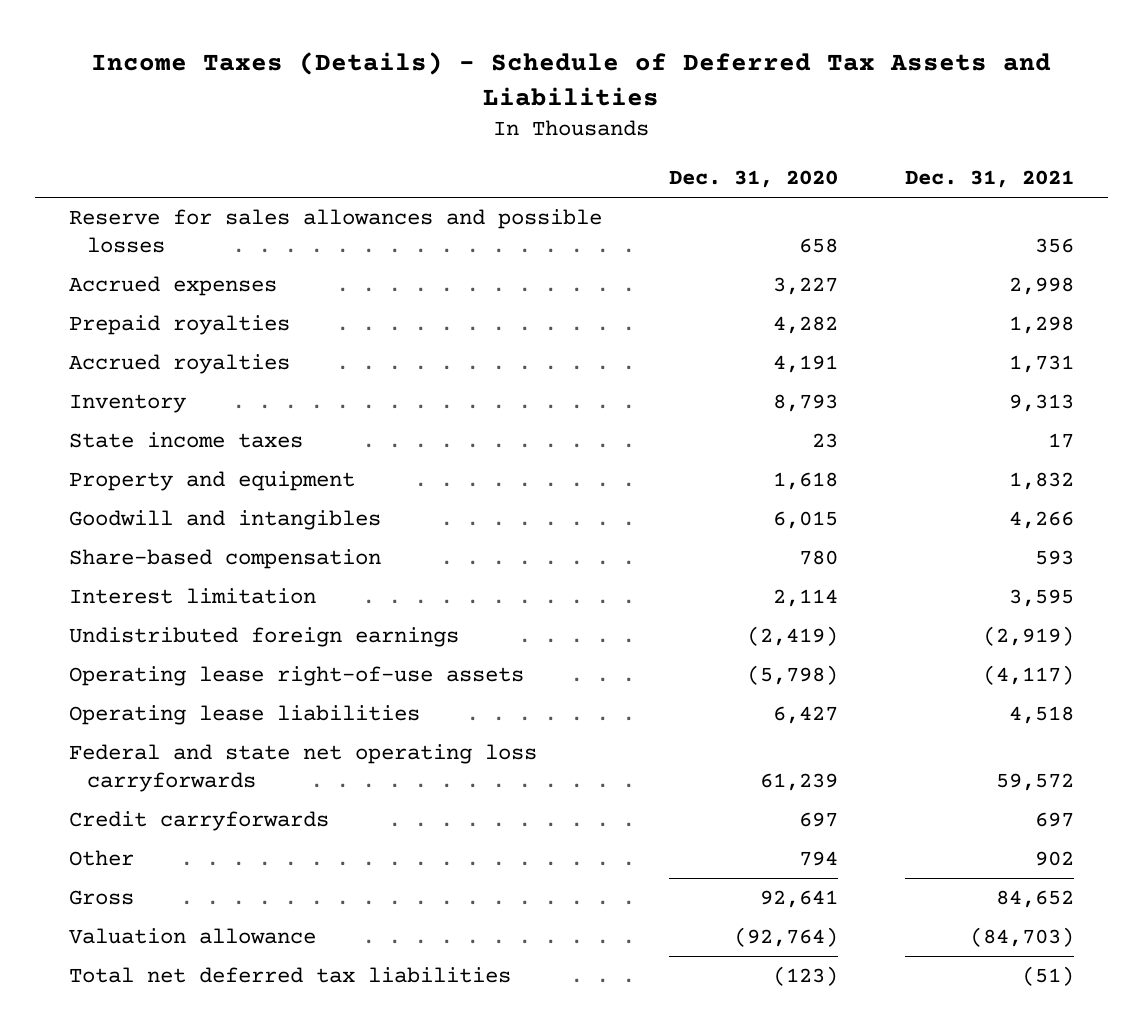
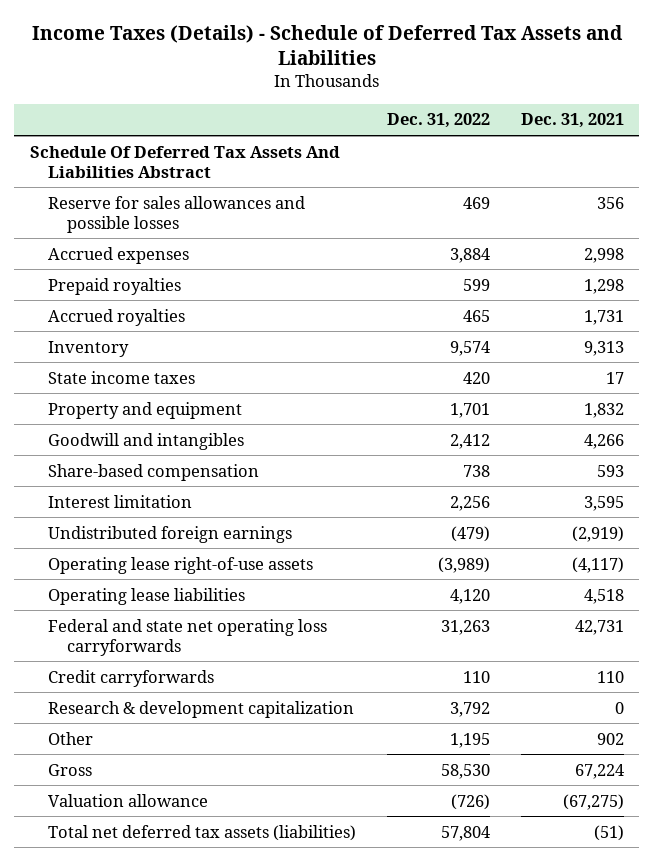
- | Dec. 31, 2020 | Dec. 31, 2021
+ | Dec. 31, 2022 | Dec. 31, 2021
+ Schedule Of Deferred Tax Assets And Liabilities Abstract
- Federal and state net operating loss carryforwards | 61,239 | 59,572
- Credit carryforwards | 697 | 697
+ Federal and state net operating loss carryforwards | 31,263 | 42,731
+ Credit carryforwards | 110 | 110
+ Research & development capitalization | 3,792 | 0
- Gross | 92,641 | 84,652
- Valuation allowance | (92,764) | (84,703)
- Total net deferred tax liabilities | (123) | (51)
+ Gross | 58,530 | 67,224
+ Valuation allowance | (726) | (67,275)
+ Total net deferred tax assets (liabilities) | 57,804 | (51)

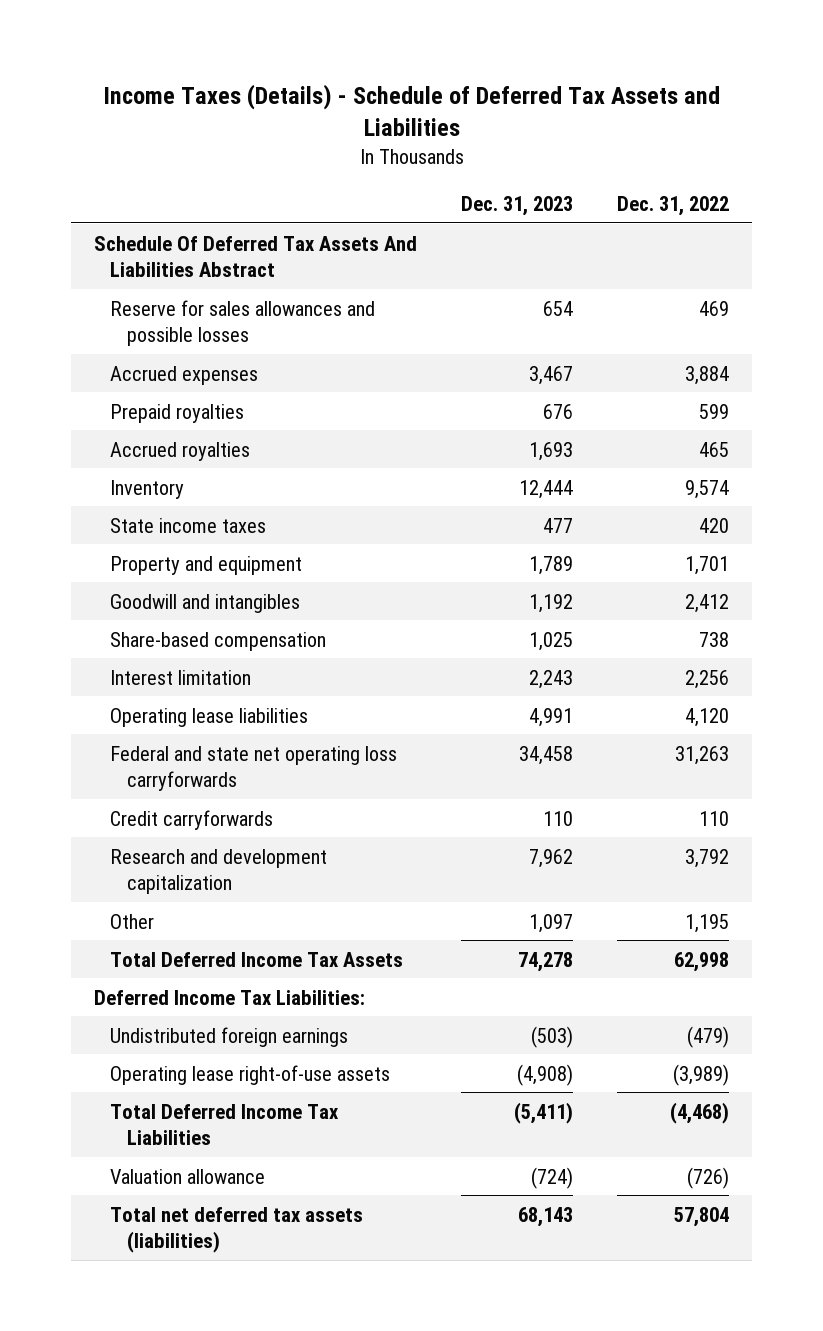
- | Dec. 31, 2022 | Dec. 31, 2021
+ | Dec. 31, 2023 | Dec. 31, 2022
- Research & development capitalization | 3,792 | 0
+ Research and development capitalization | 7,962 | 3,792
- Gross | 58,530 | 67,224
+ Total Deferred Income Tax Assets | 74,278 | 62,998
+ Deferred Income Tax Liabilities:
moved down: Undistributed foreign earnings | (503) | (479)
moved down: Operating lease right-of-use assets | (4,908) | (3,989)
+ Total Deferred Income Tax Liabilities | (5,411) | (4,468)

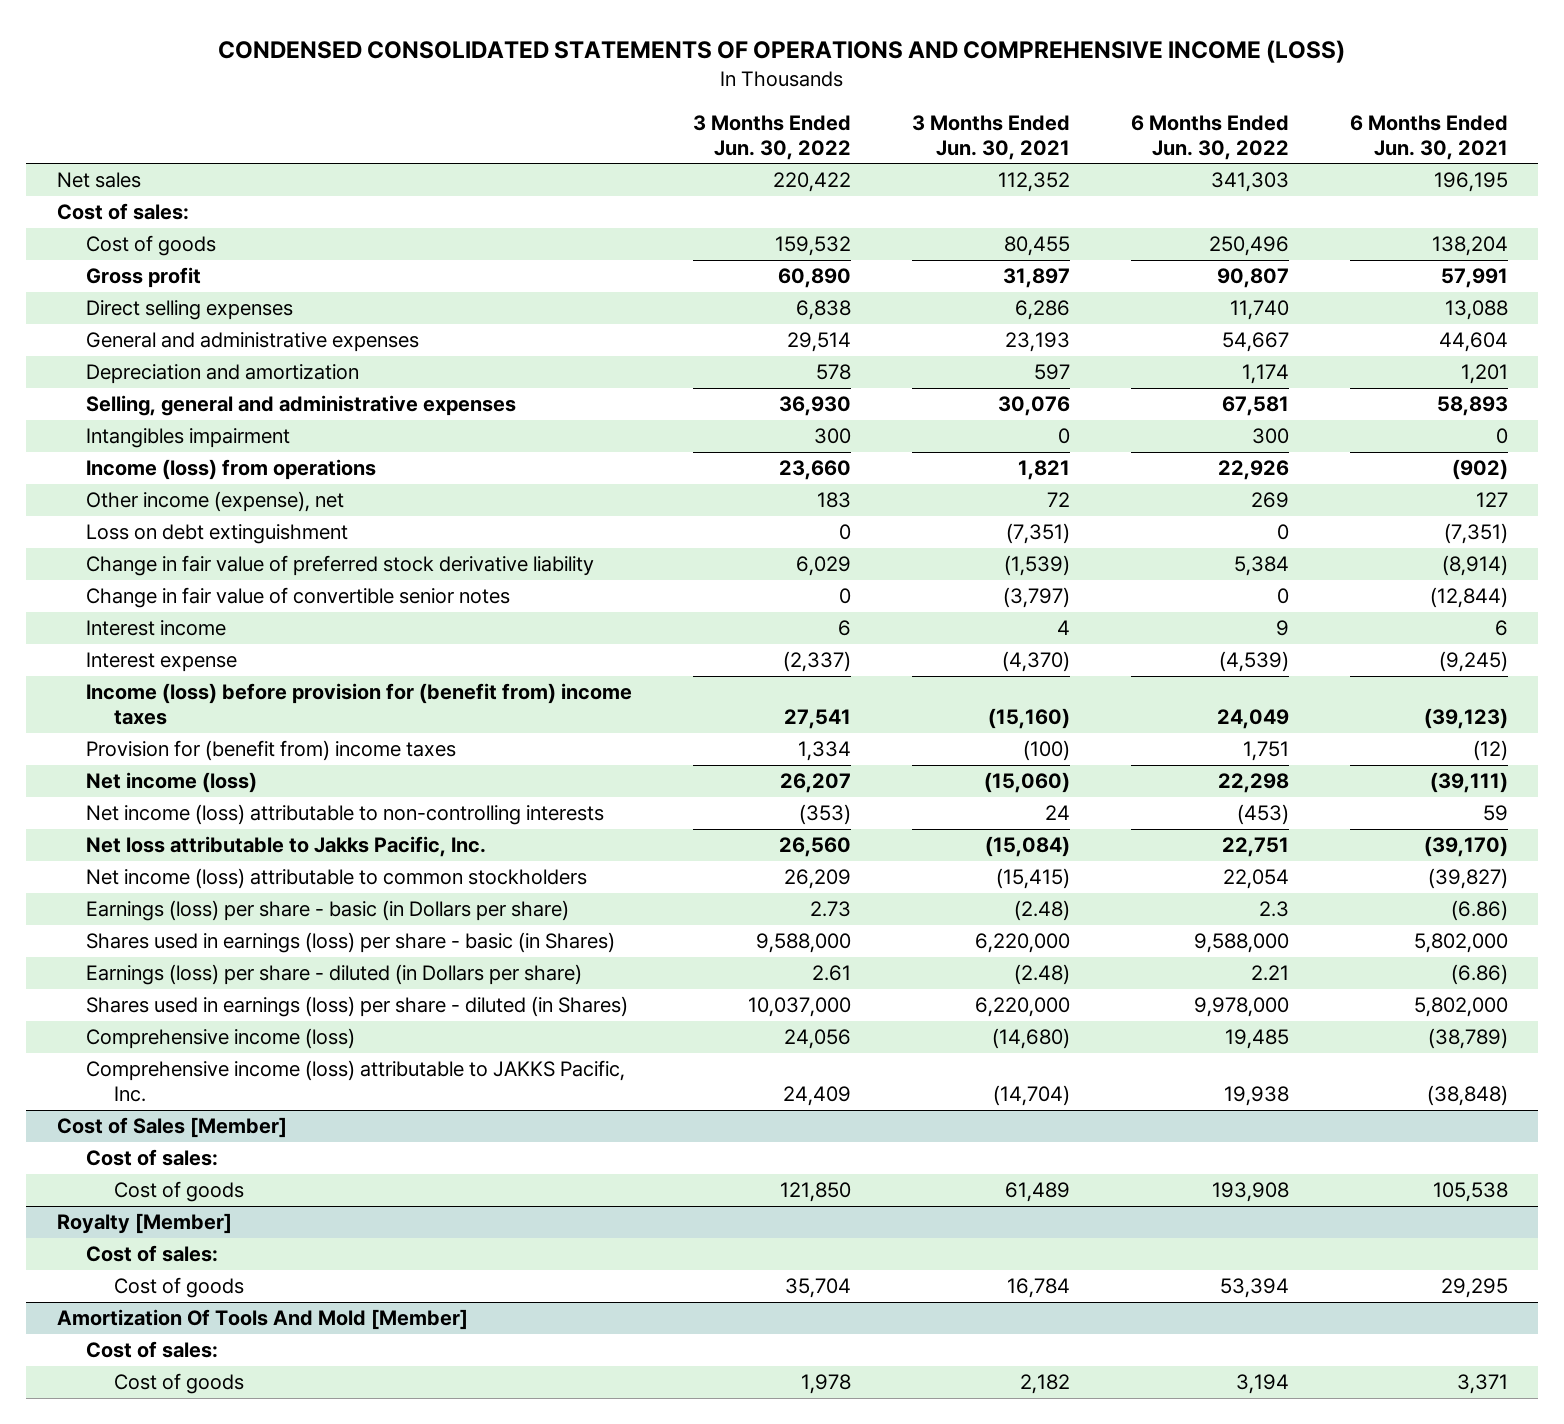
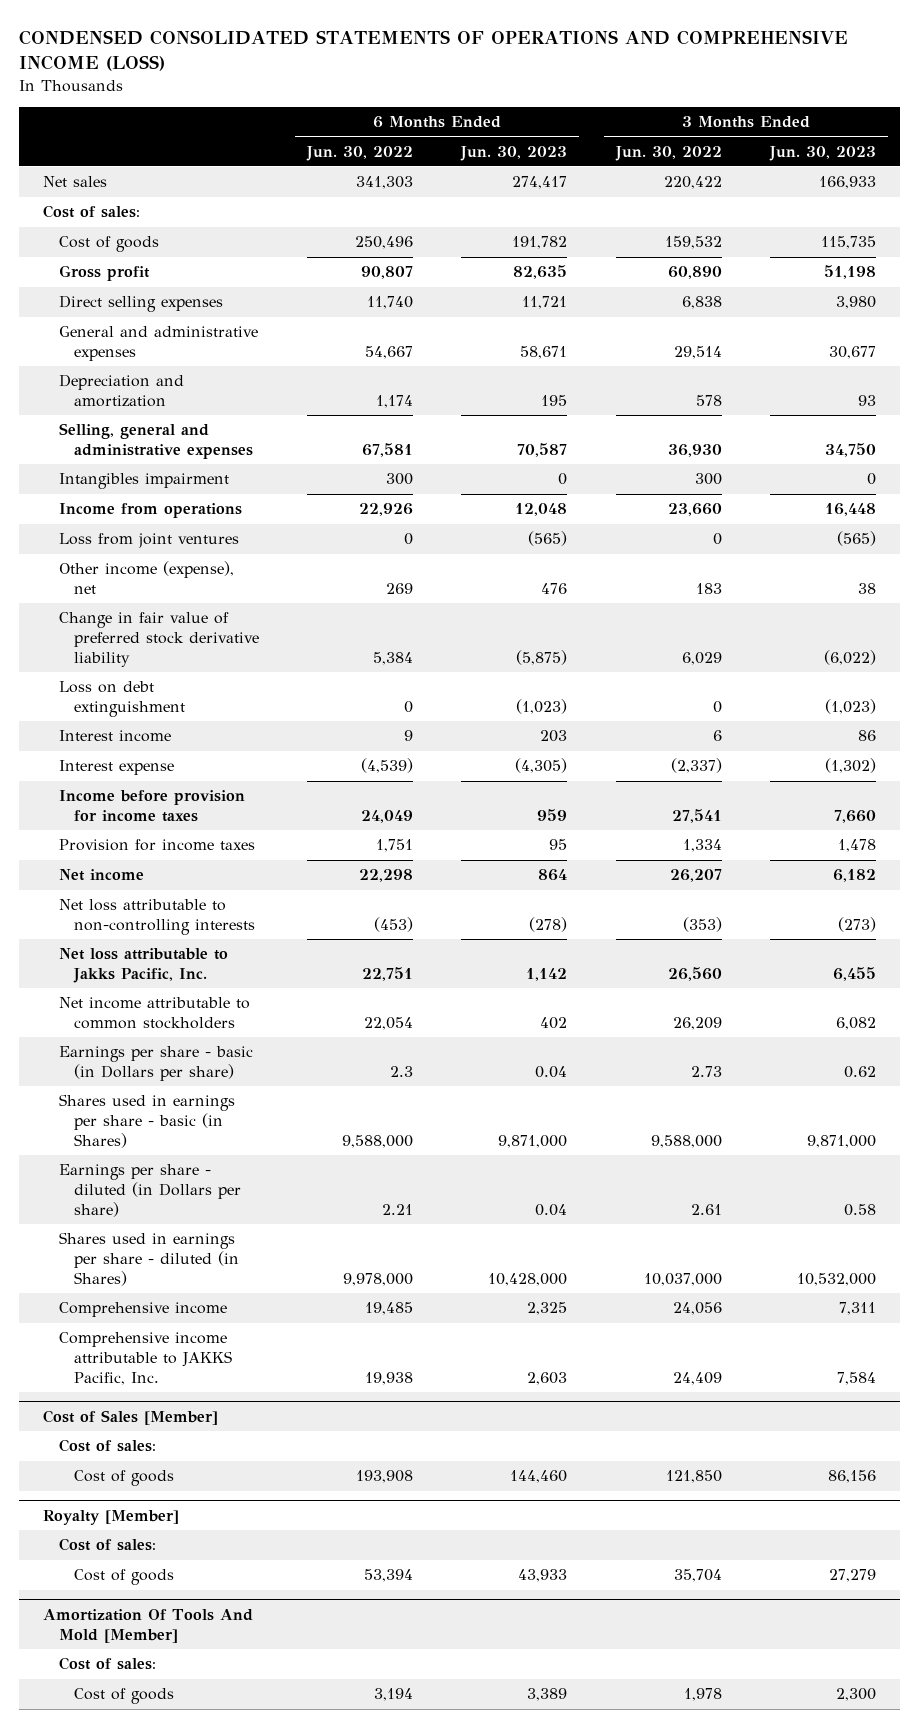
- | 3 Months Ended Jun. 30, 2022 | 3 Months Ended Jun. 30, 2021 | 6 Months Ended Jun. 30, 2022 | 6 Months Ended Jun. 30, 2021
+ | 6 Months Ended Jun. 30, 2022 | 6 Months Ended Jun. 30, 2023 | 3 Months Ended Jun. 30, 2022 | 3 Months Ended Jun. 30, 2023
- Income (loss) from operations | 23,660 | 1,821 | 22,926 | (902)
+ Income from operations | 22,926 | 12,048 | 23,660 | 16,448
+ Loss from joint ventures | 0 | (565) | 0 | (565)
- Change in fair value of convertible senior notes | 0 | (3,797) | 0 | (12,844)
moved down: Loss on debt extinguishment | 0 | (1,023) | 0 | (1,023)
- Income (loss) before provision for (benefit from) income taxes | 27,541 | (15,160) | 24,049 | (39,123)
- Provision for (benefit from) income taxes | 1,334 | (100) | 1,751 | (12)
- Net income (loss) | 26,207 | (15,060) | 22,298 | (39,111)
- Net income (loss) attributable to non-controlling interests | (353) | 24 | (453) | 59
+ Income before provision for income taxes | 24,049 | 959 | 27,541 | 7,660
+ Provision for income taxes | 1,751 | 95 | 1,334 | 1,478
+ Net income | 22,298 | 864 | 26,207 | 6,182
+ Net loss attributable to non-controlling interests | (453) | (278) | (353) | (273)
- Net income (loss) attributable to common stockholders | 26,209 | (15,415) | 22,054 | (39,827)
- Earnings (loss) per share - basic (in Dollars per share) | 2.73 | (2.48) | 2.3 | (6.86)
- Shares used in earnings (loss) per share - basic (in Shares) | 9,588,000 | 6,220,000 | 9,588,000 | 5,802,000
- Earnings (loss) per share - diluted (in Dollars per share) | 2.61 | (2.48) | 2.21 | (6.86)
- Shares used in earnings (loss) per share - diluted (in Shares) | 10,037,000 | 6,220,000 | 9,978,000 | 5,802,000
- Comprehensive income (loss) | 24,056 | (14,680) | 19,485 | (38,789)
- Comprehensive income (loss) attributable to JAKKS Pacific, Inc. | 24,409 | (14,704) | 19,938 | (38,848)
+ Net income attributable to common stockholders | 22,054 | 402 | 26,209 | 6,082
+ Earnings per share - basic (in Dollars per share) | 2.3 | 0.04 | 2.73 | 0.62
+ Shares used in earnings per share - basic (in Shares) | 9,588,000 | 9,871,000 | 9,588,000 | 9,871,000
+ Earnings per share - diluted (in Dollars per share) | 2.21 | 0.04 | 2.61 | 0.58
+ Shares used in earnings per share - diluted (in Shares) | 9,978,000 | 10,428,000 | 10,037,000 | 10,532,000
+ Comprehensive income | 19,485 | 2,325 | 24,056 | 7,311
+ Comprehensive income attributable to JAKKS Pacific, Inc. | 19,938 | 2,603 | 24,409 | 7,584

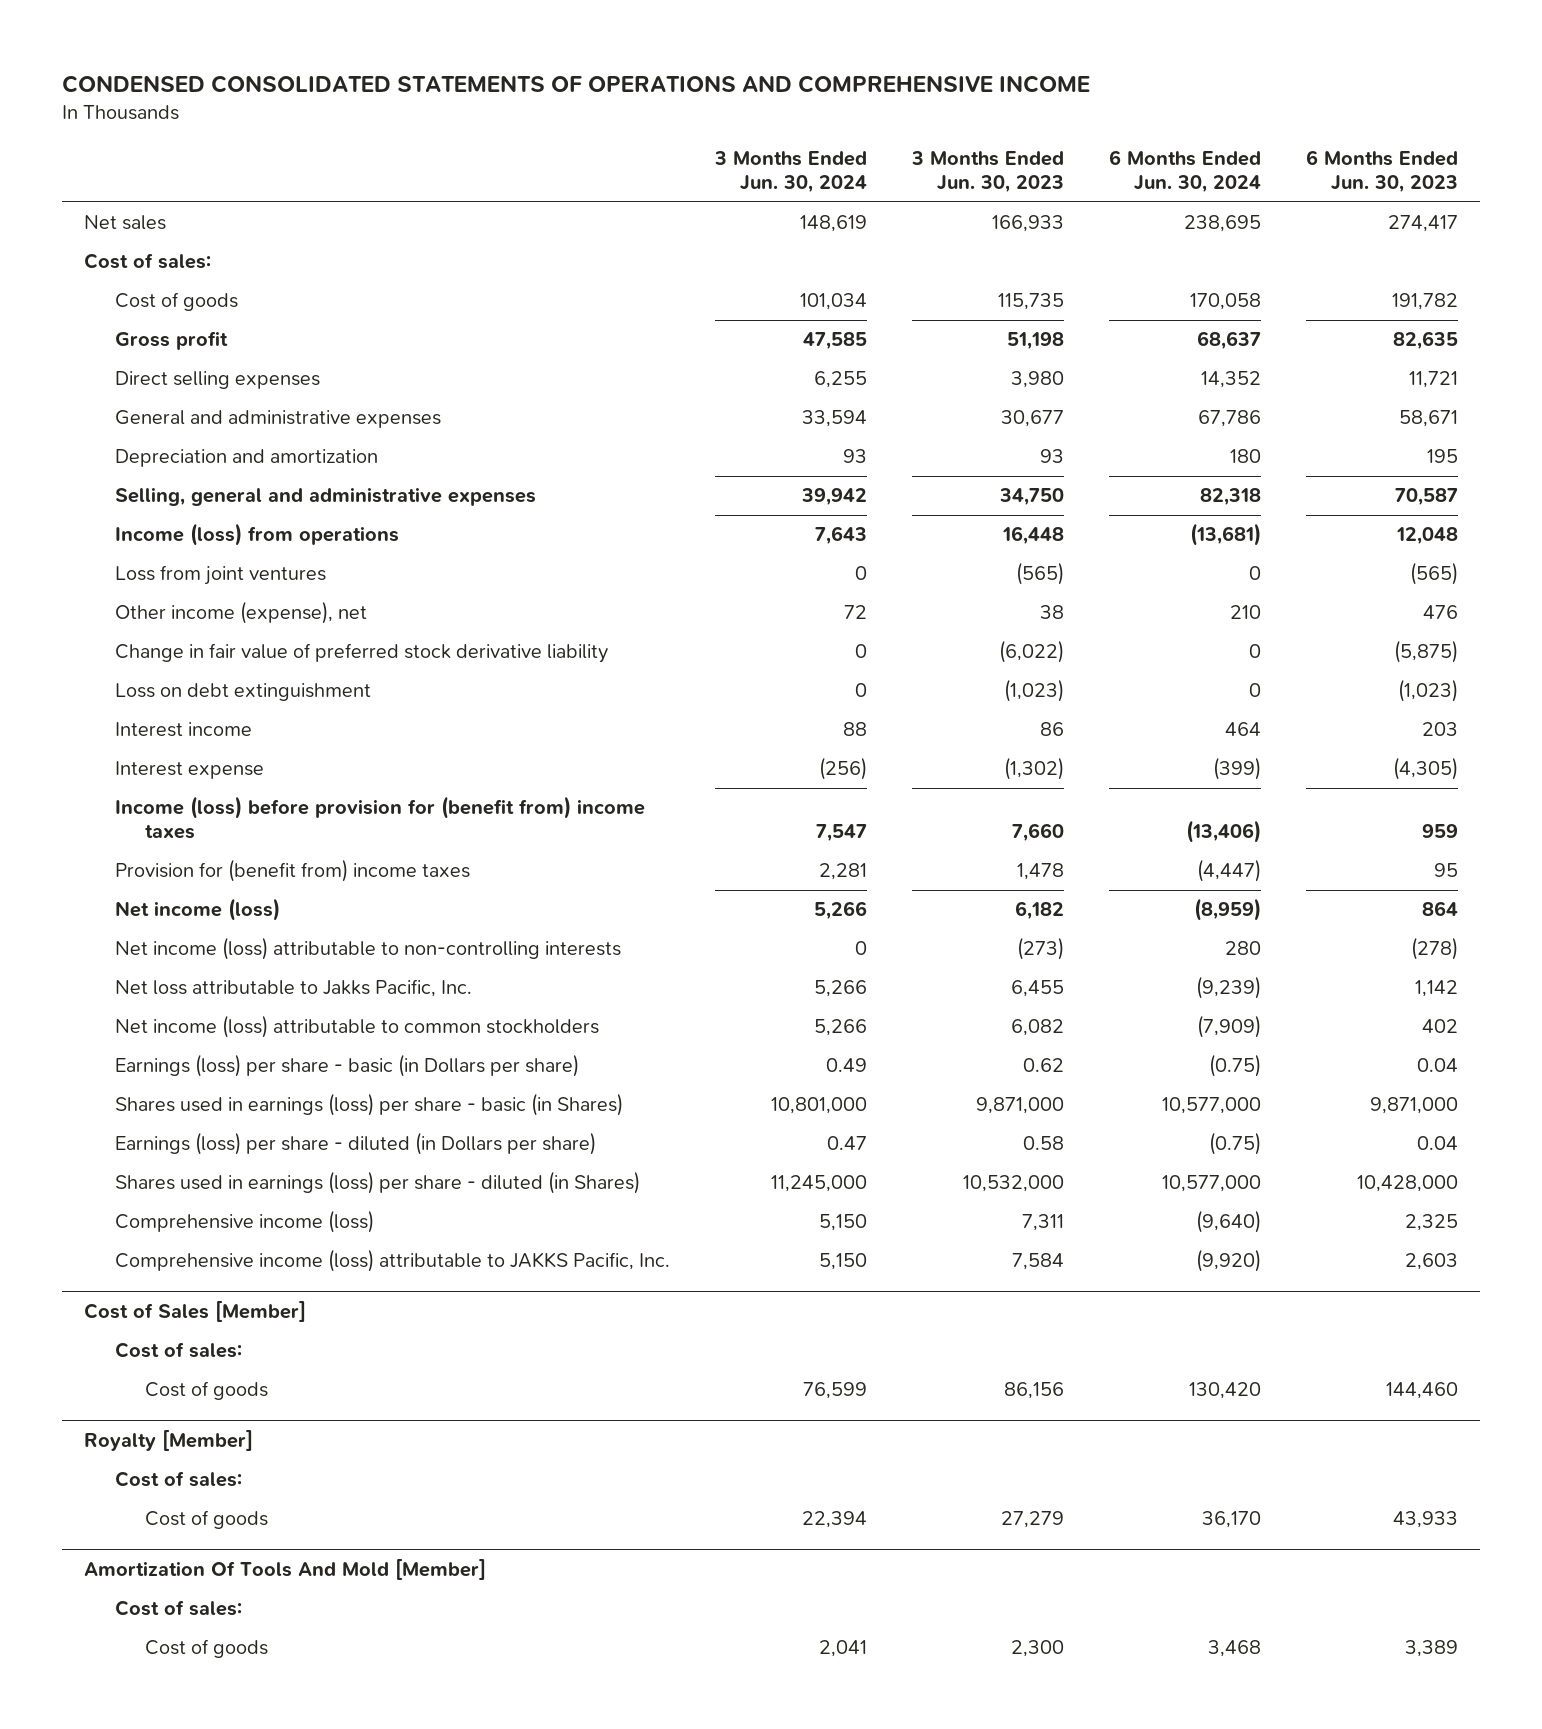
- CONDENSED CONSOLIDATED STATEMENTS OF OPERATIONS AND COMPREHENSIVE INCOME (LOSS)
+ CONDENSED CONSOLIDATED STATEMENTS OF OPERATIONS AND COMPREHENSIVE INCOME
- | 6 Months Ended Jun. 30, 2022 | 6 Months Ended Jun. 30, 2023 | 3 Months Ended Jun. 30, 2022 | 3 Months Ended Jun. 30, 2023
+ | 3 Months Ended Jun. 30, 2024 | 3 Months Ended Jun. 30, 2023 | 6 Months Ended Jun. 30, 2024 | 6 Months Ended Jun. 30, 2023
- Intangibles impairment | 300 | 0 | 300 | 0
- Income from operations | 22,926 | 12,048 | 23,660 | 16,448
+ Income (loss) from operations | 7,643 | 16,448 | (13,681) | 12,048
- Income before provision for income taxes | 24,049 | 959 | 27,541 | 7,660
- Provision for income taxes | 1,751 | 95 | 1,334 | 1,478
- Net income | 22,298 | 864 | 26,207 | 6,182
- Net loss attributable to non-controlling interests | (453) | (278) | (353) | (273)
+ Income (loss) before provision for (benefit from) income taxes | 7,547 | 7,660 | (13,406) | 959
+ Provision for (benefit from) income taxes | 2,281 | 1,478 | (4,447) | 95
+ Net income (loss) | 5,266 | 6,182 | (8,959) | 864
+ Net income (loss) attributable to non-controlling interests | 0 | (273) | 280 | (278)
- Net income attributable to common stockholders | 22,054 | 402 | 26,209 | 6,082
- Earnings per share - basic (in Dollars per share) | 2.3 | 0.04 | 2.73 | 0.62
- Shares used in earnings per share - basic (in Shares) | 9,588,000 | 9,871,000 | 9,588,000 | 9,871,000
- Earnings per share - diluted (in Dollars per share) | 2.21 | 0.04 | 2.61 | 0.58
- Shares used in earnings per share - diluted (in Shares) | 9,978,000 | 10,428,000 | 10,037,000 | 10,532,000
- Comprehensive income | 19,485 | 2,325 | 24,056 | 7,311
- Comprehensive income attributable to JAKKS Pacific, Inc. | 19,938 | 2,603 | 24,409 | 7,584
+ Net income (loss) attributable to common stockholders | 5,266 | 6,082 | (7,909) | 402
+ Earnings (loss) per share - basic (in Dollars per share) | 0.49 | 0.62 | (0.75) | 0.04
+ Shares used in earnings (loss) per share - basic (in Shares) | 10,801,000 | 9,871,000 | 10,577,000 | 9,871,000
+ Earnings (loss) per share - diluted (in Dollars per share) | 0.47 | 0.58 | (0.75) | 0.04
+ Shares used in earnings (loss) per share - diluted (in Shares) | 11,245,000 | 10,532,000 | 10,577,000 | 10,428,000
+ Comprehensive income (loss) | 5,150 | 7,311 | (9,640) | 2,325
+ Comprehensive income (loss) attributable to JAKKS Pacific, Inc. | 5,150 | 7,584 | (9,920) | 2,603

